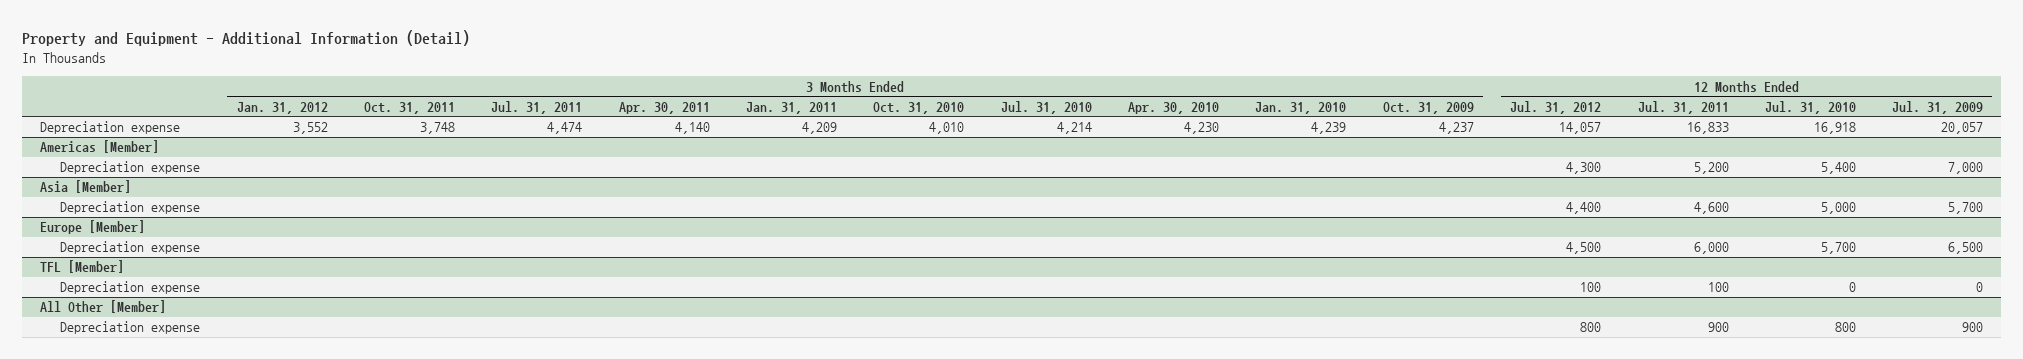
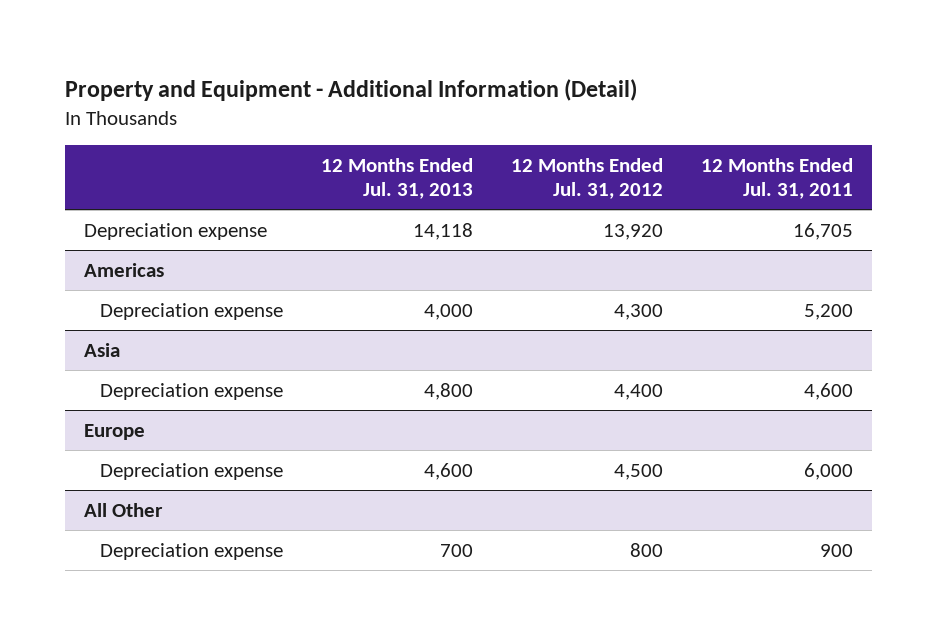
- | 3 Months Ended Jan. 31, 2012 | 3 Months Ended Oct. 31, 2011 | 3 Months Ended Jul. 31, 2011 | 3 Months Ended Apr. 30, 2011 | 3 Months Ended Jan. 31, 2011 | 3 Months Ended Oct. 31, 2010 | 3 Months Ended Jul. 31, 2010 | 3 Months Ended Apr. 30, 2010 | 3 Months Ended Jan. 31, 2010 | 3 Months Ended Oct. 31, 2009 | 12 Months Ended Jul. 31, 2012 | 12 Months Ended Jul. 31, 2011 | 12 Months Ended Jul. 31, 2010 | 12 Months Ended Jul. 31, 2009
+ | 12 Months Ended Jul. 31, 2013 | 12 Months Ended Jul. 31, 2012 | 12 Months Ended Jul. 31, 2011
- Depreciation expense | 3,552 | 3,748 | 4,474 | 4,140 | 4,209 | 4,010 | 4,214 | 4,230 | 4,239 | 4,237 | 14,057 | 16,833 | 16,918 | 20,057
- Americas [Member]
+ Depreciation expense | 14,118 | 13,920 | 16,705
+ Americas
- Asia [Member]
+ Asia
- Europe [Member]
+ Europe
- TFL [Member]
- Depreciation expense | | | | | | | | | | | 100 | 100 | 0 | 0
- All Other [Member]
+ All Other

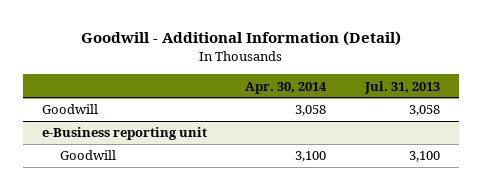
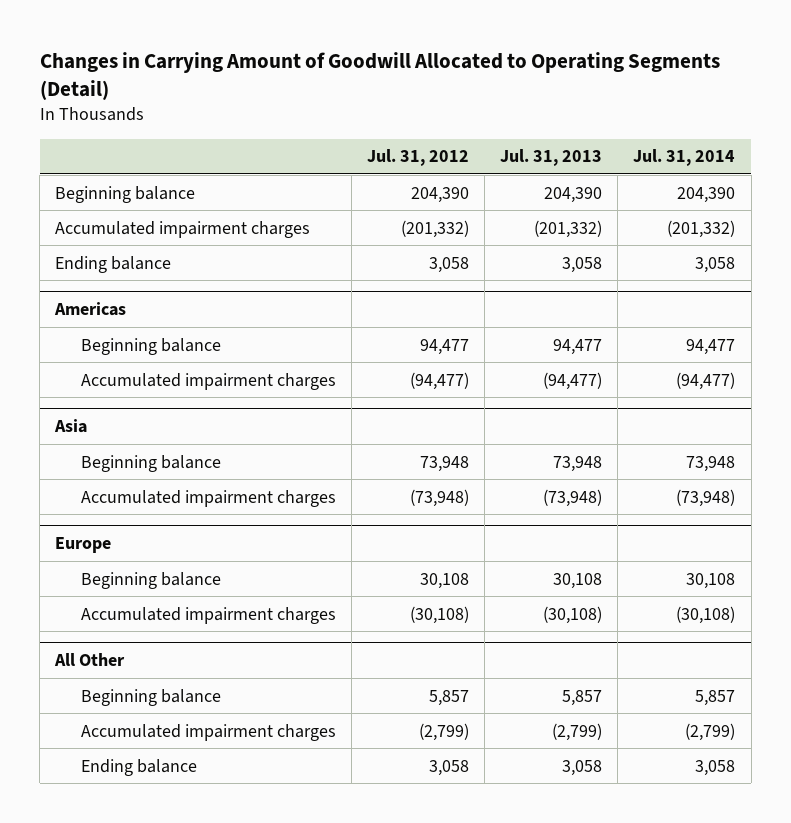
- Goodwill - Additional Information (Detail)
+ Changes in Carrying Amount of Goodwill Allocated to Operating Segments (Detail)
- | Apr. 30, 2014 | Jul. 31, 2013
+ | Jul. 31, 2012 | Jul. 31, 2013 | Jul. 31, 2014
- Goodwill | 3,058 | 3,058
- e-Business reporting unit
- Goodwill | 3,100 | 3,100
+ Beginning balance | 204,390 | 204,390 | 204,390
+ Accumulated impairment charges | (201,332) | (201,332) | (201,332)
+ Ending balance | 3,058 | 3,058 | 3,058
+ Americas
+ Beginning balance | 94,477 | 94,477 | 94,477
+ Accumulated impairment charges | (94,477) | (94,477) | (94,477)
+ Asia
+ Beginning balance | 73,948 | 73,948 | 73,948
+ Accumulated impairment charges | (73,948) | (73,948) | (73,948)
+ Europe
+ Beginning balance | 30,108 | 30,108 | 30,108
+ Accumulated impairment charges | (30,108) | (30,108) | (30,108)
+ All Other
+ Beginning balance | 5,857 | 5,857 | 5,857
+ Accumulated impairment charges | (2,799) | (2,799) | (2,799)
+ Ending balance | 3,058 | 3,058 | 3,058

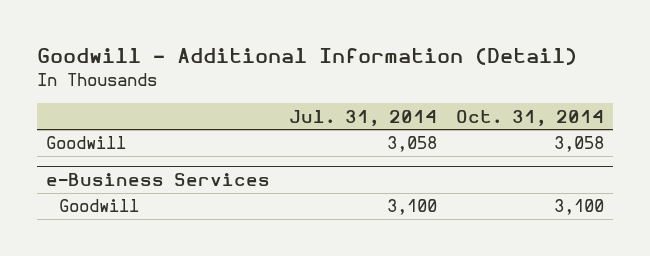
- Changes in Carrying Amount of Goodwill Allocated to Operating Segments (Detail)
+ Goodwill - Additional Information (Detail)
- | Jul. 31, 2012 | Jul. 31, 2013 | Jul. 31, 2014
+ | Jul. 31, 2014 | Oct. 31, 2014
- Beginning balance | 204,390 | 204,390 | 204,390
- Accumulated impairment charges | (201,332) | (201,332) | (201,332)
- Ending balance | 3,058 | 3,058 | 3,058
- Americas
- Beginning balance | 94,477 | 94,477 | 94,477
- Accumulated impairment charges | (94,477) | (94,477) | (94,477)
- Asia
- Beginning balance | 73,948 | 73,948 | 73,948
- Accumulated impairment charges | (73,948) | (73,948) | (73,948)
- Europe
- Beginning balance | 30,108 | 30,108 | 30,108
- Accumulated impairment charges | (30,108) | (30,108) | (30,108)
- All Other
- Beginning balance | 5,857 | 5,857 | 5,857
- Accumulated impairment charges | (2,799) | (2,799) | (2,799)
- Ending balance | 3,058 | 3,058 | 3,058
+ Goodwill | 3,058 | 3,058
+ e-Business Services
+ Goodwill | 3,100 | 3,100

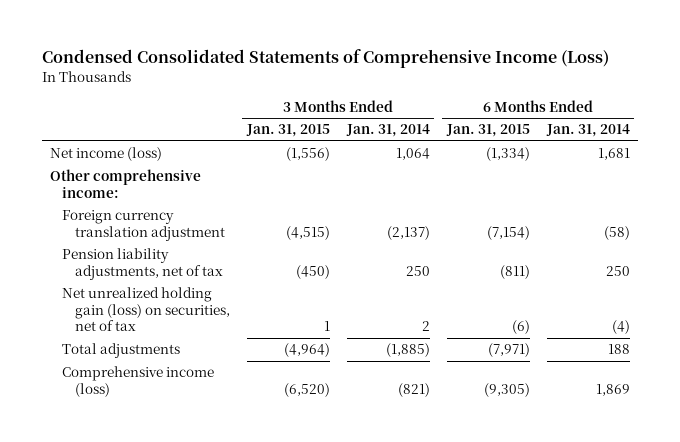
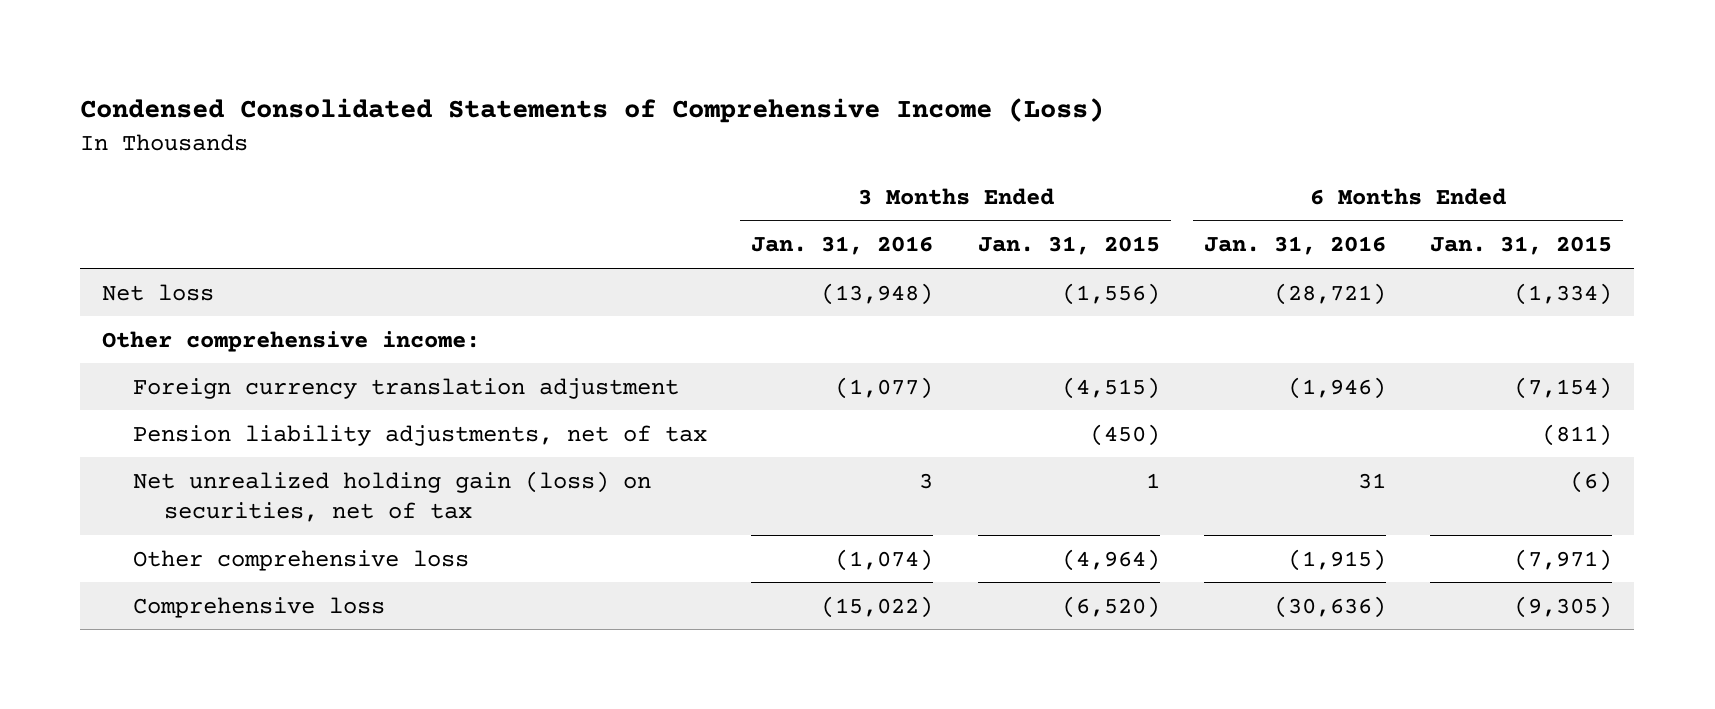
- | 3 Months Ended Jan. 31, 2015 | 3 Months Ended Jan. 31, 2014 | 6 Months Ended Jan. 31, 2015 | 6 Months Ended Jan. 31, 2014
+ | 3 Months Ended Jan. 31, 2016 | 3 Months Ended Jan. 31, 2015 | 6 Months Ended Jan. 31, 2016 | 6 Months Ended Jan. 31, 2015
- Net income (loss) | (1,556) | 1,064 | (1,334) | 1,681
+ Net loss | (13,948) | (1,556) | (28,721) | (1,334)
- Total adjustments | (4,964) | (1,885) | (7,971) | 188
- Comprehensive income (loss) | (6,520) | (821) | (9,305) | 1,869
+ Other comprehensive loss | (1,074) | (4,964) | (1,915) | (7,971)
+ Comprehensive loss | (15,022) | (6,520) | (30,636) | (9,305)

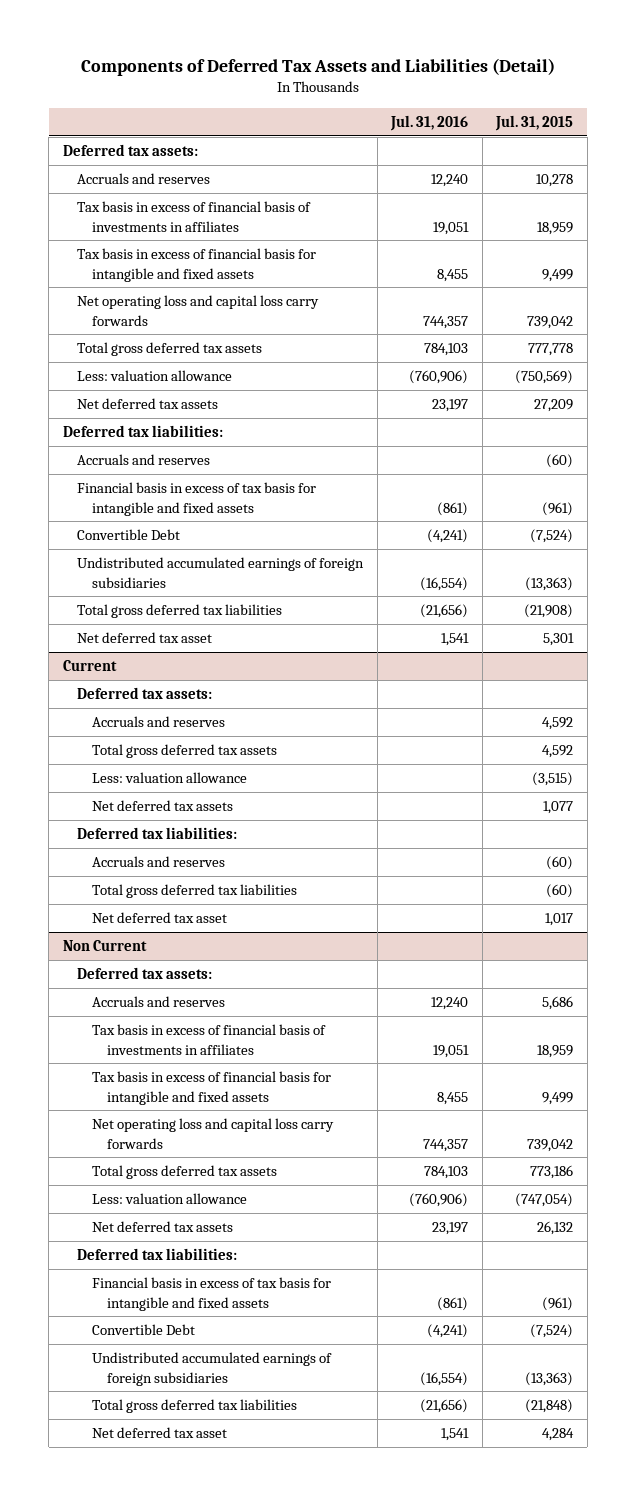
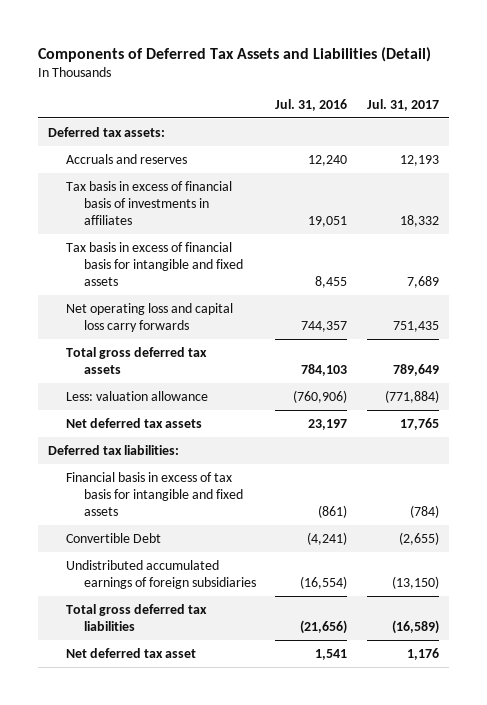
- | Jul. 31, 2016 | Jul. 31, 2015
+ | Jul. 31, 2016 | Jul. 31, 2017
- Accruals and reserves | | (60)
- Current
- Deferred tax assets:
- Accruals and reserves | | 4,592
- Total gross deferred tax assets | | 4,592
- Less: valuation allowance | | (3,515)
- Net deferred tax assets | | 1,077
- Deferred tax liabilities:
- Accruals and reserves | | (60)
- Total gross deferred tax liabilities | | (60)
- Net deferred tax asset | | 1,017
- Non Current
- Deferred tax assets:
- Accruals and reserves | 12,240 | 5,686
- Tax basis in excess of financial basis of investments in affiliates | 19,051 | 18,959
- Tax basis in excess of financial basis for intangible and fixed assets | 8,455 | 9,499
- Net operating loss and capital loss carry forwards | 744,357 | 739,042
- Total gross deferred tax assets | 784,103 | 773,186
- Less: valuation allowance | (760,906) | (747,054)
- Net deferred tax assets | 23,197 | 26,132
- Deferred tax liabilities:
- Financial basis in excess of tax basis for intangible and fixed assets | (861) | (961)
- Convertible Debt | (4,241) | (7,524)
- Undistributed accumulated earnings of foreign subsidiaries | (16,554) | (13,363)
- Total gross deferred tax liabilities | (21,656) | (21,848)
- Net deferred tax asset | 1,541 | 4,284

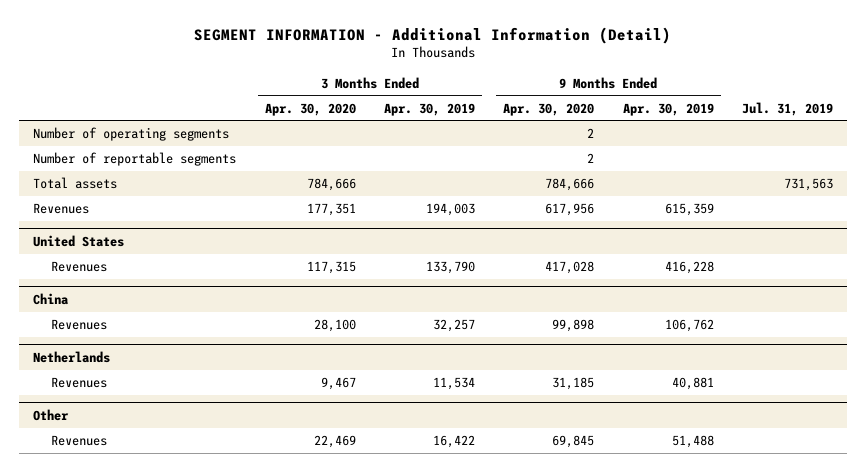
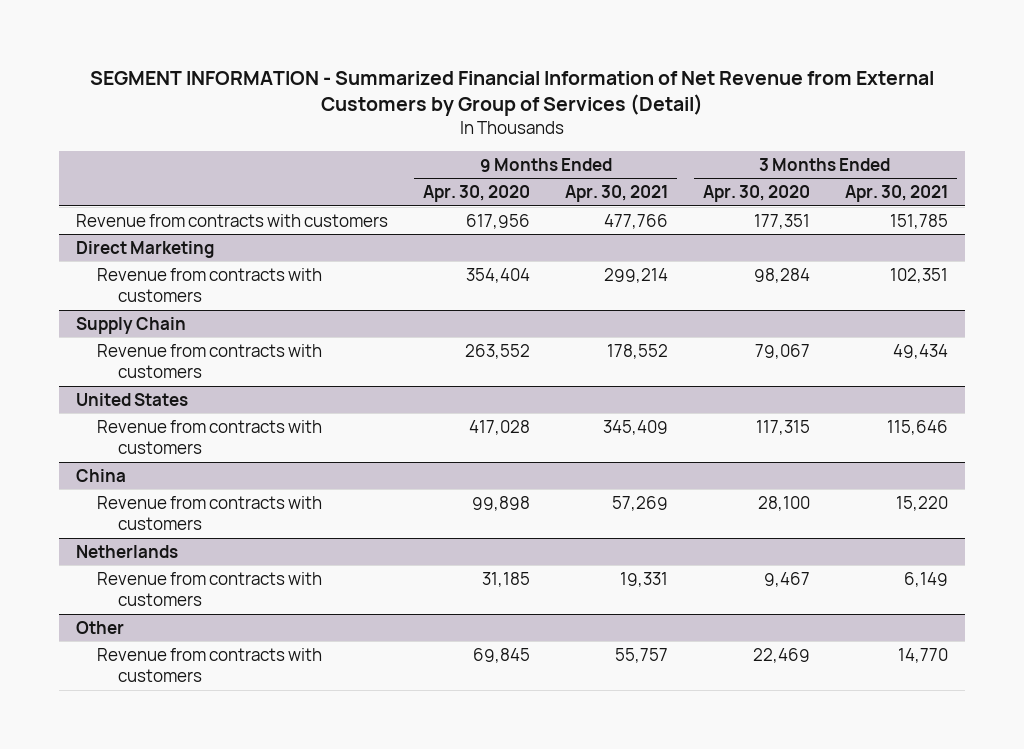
- SEGMENT INFORMATION - Additional Information (Detail)
+ SEGMENT INFORMATION - Summarized Financial Information of Net Revenue from External Customers by Group of Services (Detail)
- | 3 Months Ended Apr. 30, 2020 | 3 Months Ended Apr. 30, 2019 | 9 Months Ended Apr. 30, 2020 | 9 Months Ended Apr. 30, 2019 | Jul. 31, 2019
+ | 9 Months Ended Apr. 30, 2020 | 9 Months Ended Apr. 30, 2021 | 3 Months Ended Apr. 30, 2020 | 3 Months Ended Apr. 30, 2021
- Number of operating segments | | | 2 | |
- Number of reportable segments | | | 2 | |
- Total assets | 784,666 | | 784,666 | | 731,563
- Revenues | 177,351 | 194,003 | 617,956 | 615,359 |
+ Revenue from contracts with customers | 617,956 | 477,766 | 177,351 | 151,785
+ Direct Marketing
+ Revenue from contracts with customers | 354,404 | 299,214 | 98,284 | 102,351
+ Supply Chain
+ Revenue from contracts with customers | 263,552 | 178,552 | 79,067 | 49,434
@ United States
- Revenues | 117,315 | 133,790 | 417,028 | 416,228 |
+ Revenue from contracts with customers | 417,028 | 345,409 | 117,315 | 115,646
@ China
- Revenues | 28,100 | 32,257 | 99,898 | 106,762 |
+ Revenue from contracts with customers | 99,898 | 57,269 | 28,100 | 15,220
@ Netherlands
- Revenues | 9,467 | 11,534 | 31,185 | 40,881 |
+ Revenue from contracts with customers | 31,185 | 19,331 | 9,467 | 6,149
@ Other
- Revenues | 22,469 | 16,422 | 69,845 | 51,488 |
+ Revenue from contracts with customers | 69,845 | 55,757 | 22,469 | 14,770

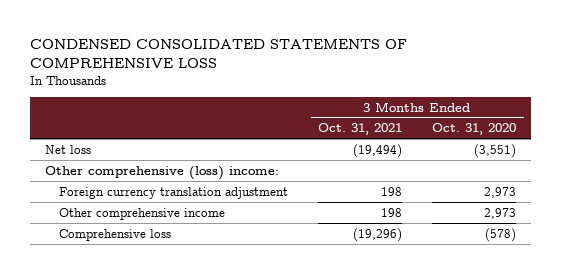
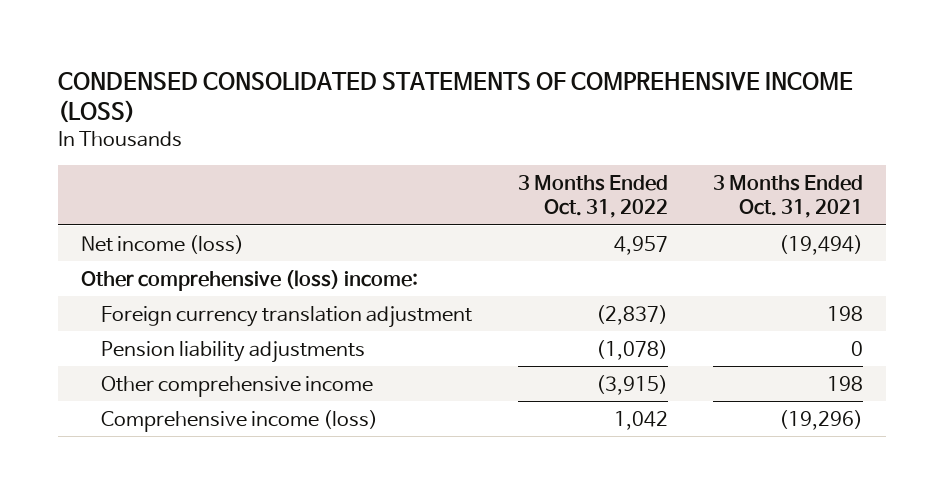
- CONDENSED CONSOLIDATED STATEMENTS OF COMPREHENSIVE LOSS
+ CONDENSED CONSOLIDATED STATEMENTS OF COMPREHENSIVE INCOME (LOSS)
- | 3 Months Ended Oct. 31, 2021 | 3 Months Ended Oct. 31, 2020
+ | 3 Months Ended Oct. 31, 2022 | 3 Months Ended Oct. 31, 2021
- Net loss | (19,494) | (3,551)
+ Net income (loss) | 4,957 | (19,494)
+ Pension liability adjustments | (1,078) | 0
- Comprehensive loss | (19,296) | (578)
+ Comprehensive income (loss) | 1,042 | (19,296)

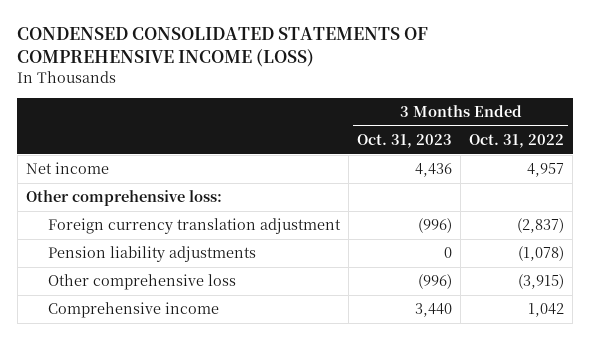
- | 3 Months Ended Oct. 31, 2022 | 3 Months Ended Oct. 31, 2021
+ | 3 Months Ended Oct. 31, 2023 | 3 Months Ended Oct. 31, 2022
- Net income (loss) | 4,957 | (19,494)
- Other comprehensive (loss) income:
+ Net income | 4,436 | 4,957
+ Other comprehensive loss:
- Other comprehensive income | (3,915) | 198
- Comprehensive income (loss) | 1,042 | (19,296)
+ Other comprehensive loss | (996) | (3,915)
+ Comprehensive income | 3,440 | 1,042

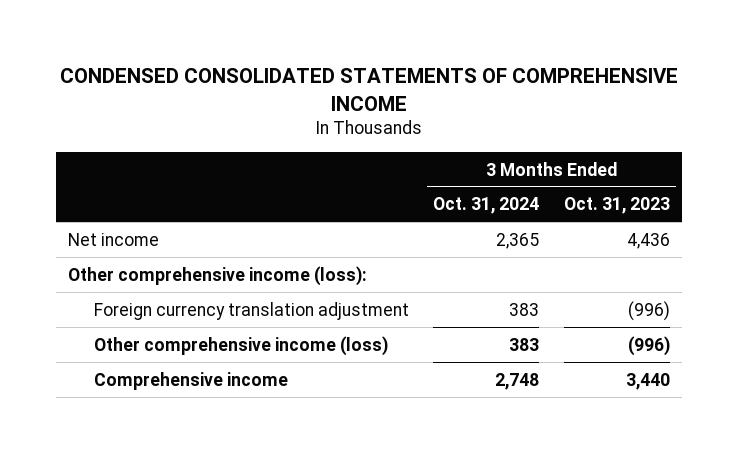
- CONDENSED CONSOLIDATED STATEMENTS OF COMPREHENSIVE INCOME (LOSS)
+ CONDENSED CONSOLIDATED STATEMENTS OF COMPREHENSIVE INCOME
- | 3 Months Ended Oct. 31, 2023 | 3 Months Ended Oct. 31, 2022
+ | 3 Months Ended Oct. 31, 2024 | 3 Months Ended Oct. 31, 2023
- Other comprehensive loss:
+ Other comprehensive income (loss):
- Pension liability adjustments | 0 | (1,078)
- Other comprehensive loss | (996) | (3,915)
+ Other comprehensive income (loss) | 383 | (996)

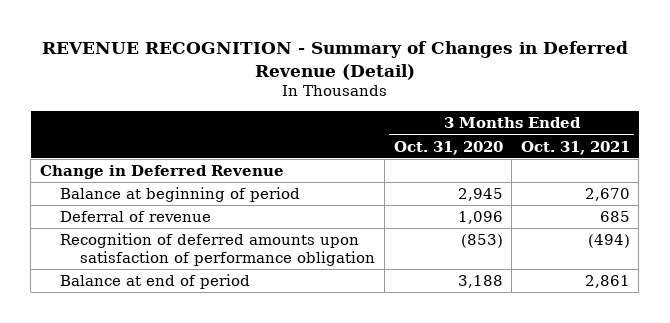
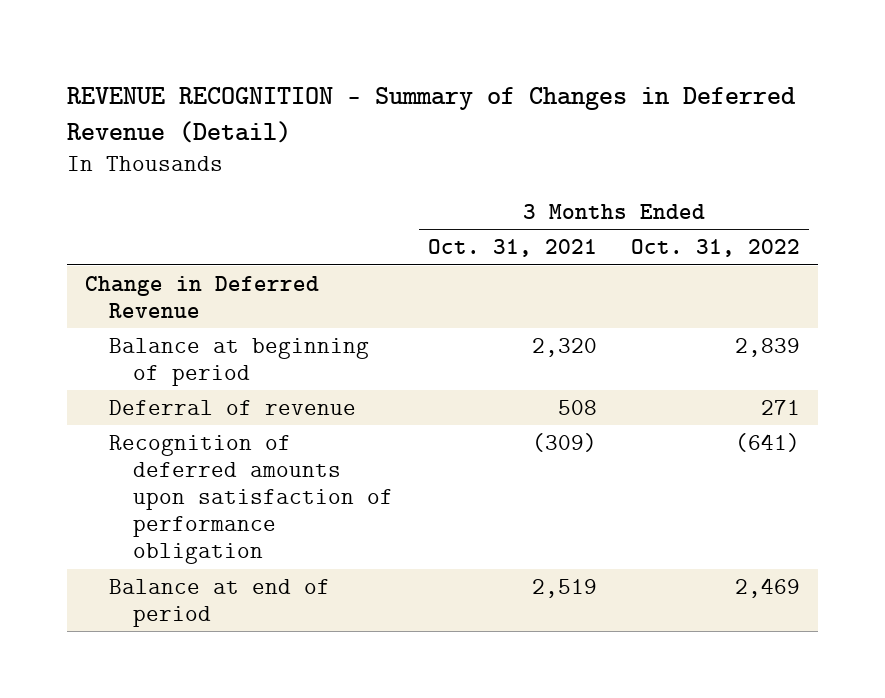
- | 3 Months Ended Oct. 31, 2020 | 3 Months Ended Oct. 31, 2021
+ | 3 Months Ended Oct. 31, 2021 | 3 Months Ended Oct. 31, 2022
- Balance at beginning of period | 2,945 | 2,670
- Deferral of revenue | 1,096 | 685
- Recognition of deferred amounts upon satisfaction of performance obligation | (853) | (494)
- Balance at end of period | 3,188 | 2,861
+ Balance at beginning of period | 2,320 | 2,839
+ Deferral of revenue | 508 | 271
+ Recognition of deferred amounts upon satisfaction of performance obligation | (309) | (641)
+ Balance at end of period | 2,519 | 2,469

